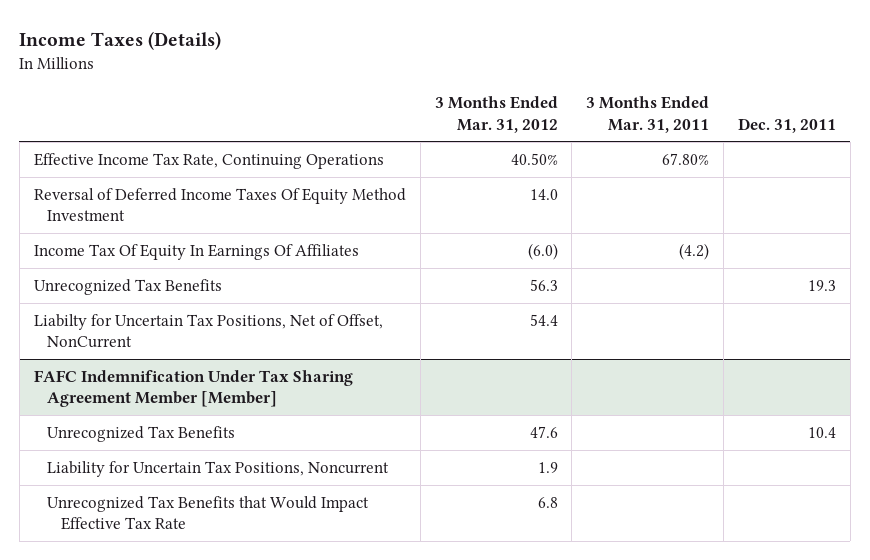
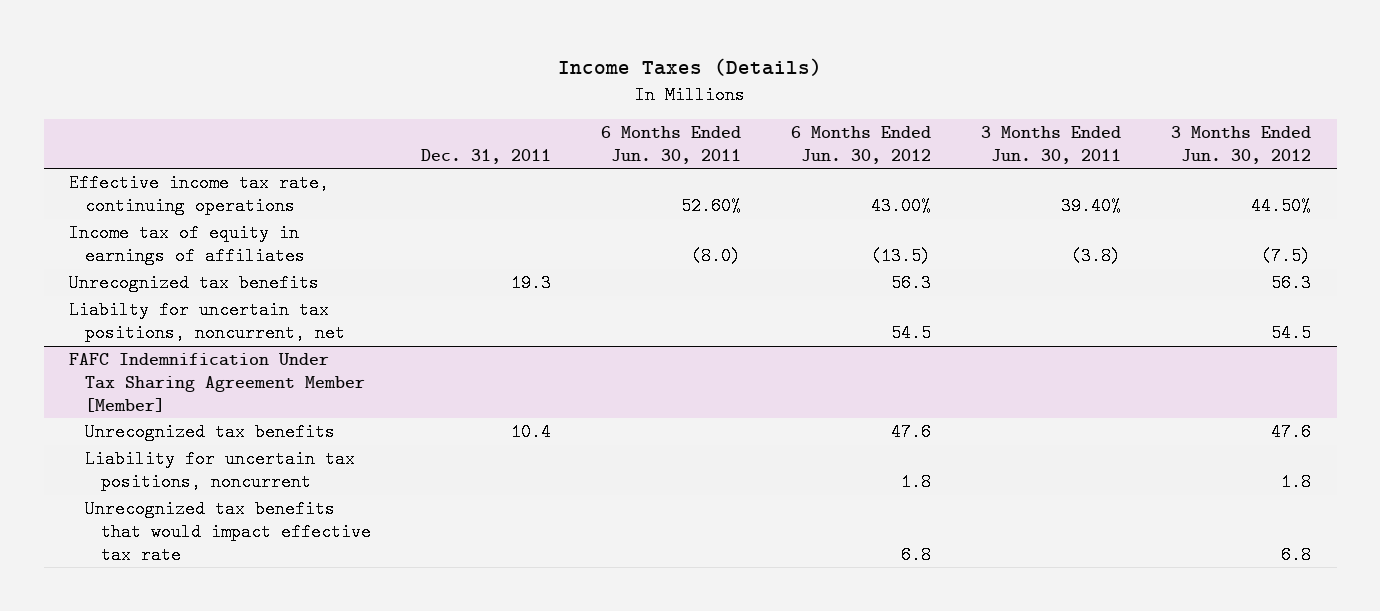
- | 3 Months Ended Mar. 31, 2012 | 3 Months Ended Mar. 31, 2011 | Dec. 31, 2011
+ | Dec. 31, 2011 | 6 Months Ended Jun. 30, 2011 | 6 Months Ended Jun. 30, 2012 | 3 Months Ended Jun. 30, 2011 | 3 Months Ended Jun. 30, 2012
- Effective Income Tax Rate, Continuing Operations | 40.50% | 67.80% |
- Reversal of Deferred Income Taxes Of Equity Method Investment | 14.0 | |
- Income Tax Of Equity In Earnings Of Affiliates | (6.0) | (4.2) |
- Unrecognized Tax Benefits | 56.3 | | 19.3
- Liabilty for Uncertain Tax Positions, Net of Offset, NonCurrent | 54.4 | |
+ Effective income tax rate, continuing operations | | 52.60% | 43.00% | 39.40% | 44.50%
+ Income tax of equity in earnings of affiliates | | (8.0) | (13.5) | (3.8) | (7.5)
+ Unrecognized tax benefits | 19.3 | | 56.3 | | 56.3
+ Liabilty for uncertain tax positions, noncurrent, net | | | 54.5 | | 54.5
@ FAFC Indemnification Under Tax Sharing Agreement Member [Member]
- Unrecognized Tax Benefits | 47.6 | | 10.4
- Liability for Uncertain Tax Positions, Noncurrent | 1.9 | |
- Unrecognized Tax Benefits that Would Impact Effective Tax Rate | 6.8 | |
+ Unrecognized tax benefits | 10.4 | | 47.6 | | 47.6
+ Liability for uncertain tax positions, noncurrent | | | 1.8 | | 1.8
+ Unrecognized tax benefits that would impact effective tax rate | | | 6.8 | | 6.8

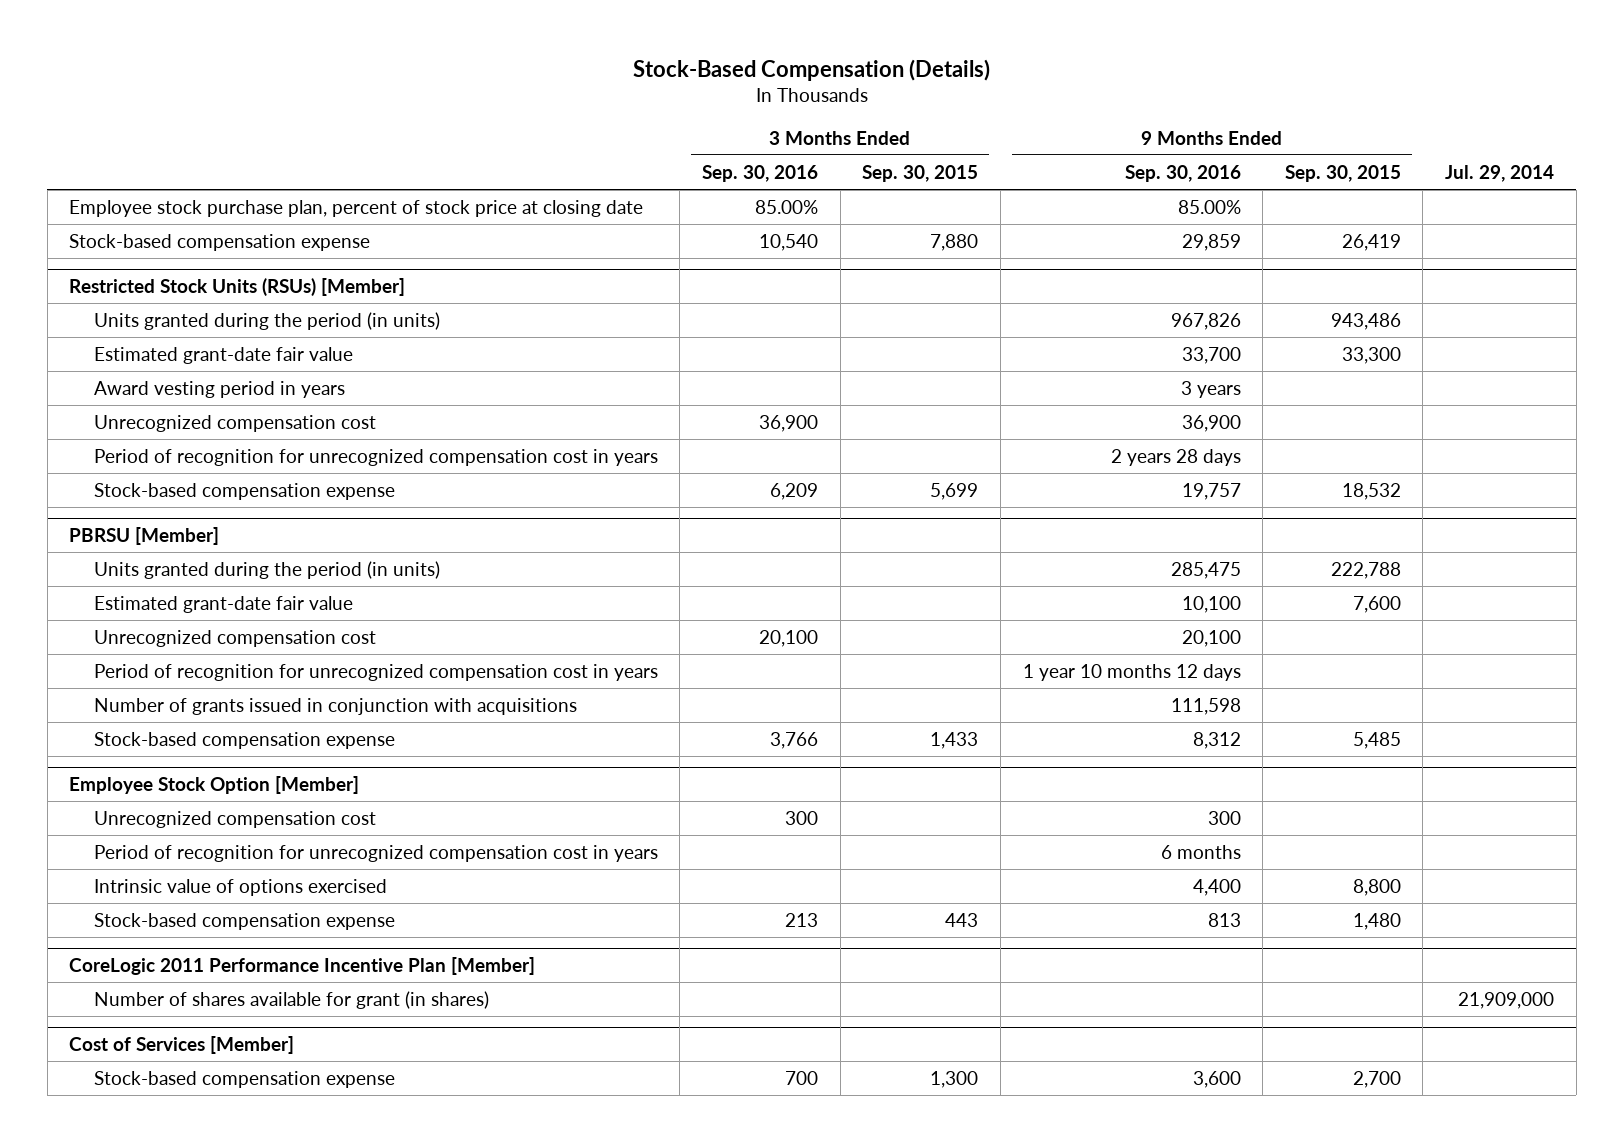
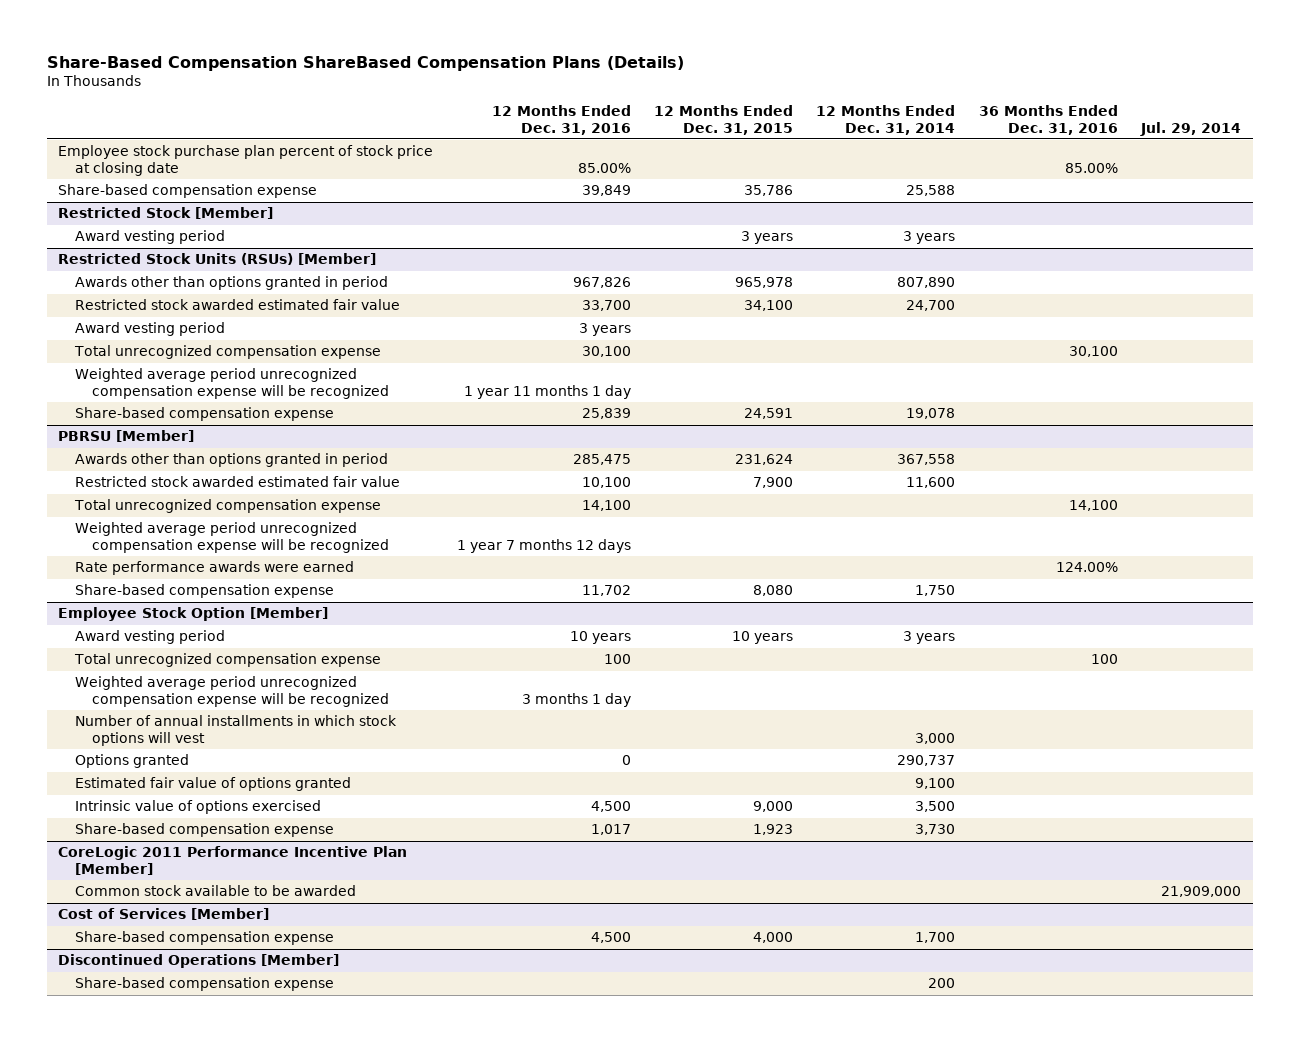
- Stock-Based Compensation (Details)
+ Share-Based Compensation ShareBased Compensation Plans (Details)
- | 3 Months Ended Sep. 30, 2016 | 3 Months Ended Sep. 30, 2015 | 9 Months Ended Sep. 30, 2016 | 9 Months Ended Sep. 30, 2015 | Jul. 29, 2014
+ | 12 Months Ended Dec. 31, 2016 | 12 Months Ended Dec. 31, 2015 | 12 Months Ended Dec. 31, 2014 | 36 Months Ended Dec. 31, 2016 | Jul. 29, 2014
- Employee stock purchase plan, percent of stock price at closing date | 85.00% | | 85.00% | |
- Stock-based compensation expense | 10,540 | 7,880 | 29,859 | 26,419 |
+ Employee stock purchase plan percent of stock price at closing date | 85.00% | | | 85.00% |
+ Share-based compensation expense | 39,849 | 35,786 | 25,588 | |
+ Restricted Stock [Member]
+ Award vesting period | | 3 years | 3 years | |
@ Restricted Stock Units (RSUs) [Member]
- Units granted during the period (in units) | | | 967,826 | 943,486 |
- Estimated grant-date fair value | | | 33,700 | 33,300 |
- Award vesting period in years | | | 3 years | |
- Unrecognized compensation cost | 36,900 | | 36,900 | |
- Period of recognition for unrecognized compensation cost in years | | | 2 years 28 days | |
- Stock-based compensation expense | 6,209 | 5,699 | 19,757 | 18,532 |
+ Awards other than options granted in period | 967,826 | 965,978 | 807,890 | |
+ Restricted stock awarded estimated fair value | 33,700 | 34,100 | 24,700 | |
+ Award vesting period | 3 years | | | |
+ Total unrecognized compensation expense | 30,100 | | | 30,100 |
+ Weighted average period unrecognized compensation expense will be recognized | 1 year 11 months 1 day | | | |
+ Share-based compensation expense | 25,839 | 24,591 | 19,078 | |
@ PBRSU [Member]
- Units granted during the period (in units) | | | 285,475 | 222,788 |
- Estimated grant-date fair value | | | 10,100 | 7,600 |
- Unrecognized compensation cost | 20,100 | | 20,100 | |
- Period of recognition for unrecognized compensation cost in years | | | 1 year 10 months 12 days | |
- Number of grants issued in conjunction with acquisitions | | | 111,598 | |
- Stock-based compensation expense | 3,766 | 1,433 | 8,312 | 5,485 |
+ Awards other than options granted in period | 285,475 | 231,624 | 367,558 | |
+ Restricted stock awarded estimated fair value | 10,100 | 7,900 | 11,600 | |
+ Total unrecognized compensation expense | 14,100 | | | 14,100 |
+ Weighted average period unrecognized compensation expense will be recognized | 1 year 7 months 12 days | | | |
+ Rate performance awards were earned | | | | 124.00% |
+ Share-based compensation expense | 11,702 | 8,080 | 1,750 | |
@ Employee Stock Option [Member]
- Unrecognized compensation cost | 300 | | 300 | |
- Period of recognition for unrecognized compensation cost in years | | | 6 months | |
+ Award vesting period | 10 years | 10 years | 3 years | |
+ Total unrecognized compensation expense | 100 | | | 100 |
+ Weighted average period unrecognized compensation expense will be recognized | 3 months 1 day | | | |
+ Number of annual installments in which stock options will vest | | | 3,000 | |
+ Options granted | 0 | | 290,737 | |
+ Estimated fair value of options granted | | | 9,100 | |
- Stock-based compensation expense | 213 | 443 | 813 | 1,480 |
+ Share-based compensation expense | 1,017 | 1,923 | 3,730 | |
@ CoreLogic 2011 Performance Incentive Plan [Member]
- Number of shares available for grant (in shares) | | | | | 21,909,000
+ Common stock available to be awarded | | | | | 21,909,000
@ Cost of Services [Member]
- Stock-based compensation expense | 700 | 1,300 | 3,600 | 2,700 |
+ Share-based compensation expense | 4,500 | 4,000 | 1,700 | |
+ Discontinued Operations [Member]
+ Share-based compensation expense | | | 200 | |

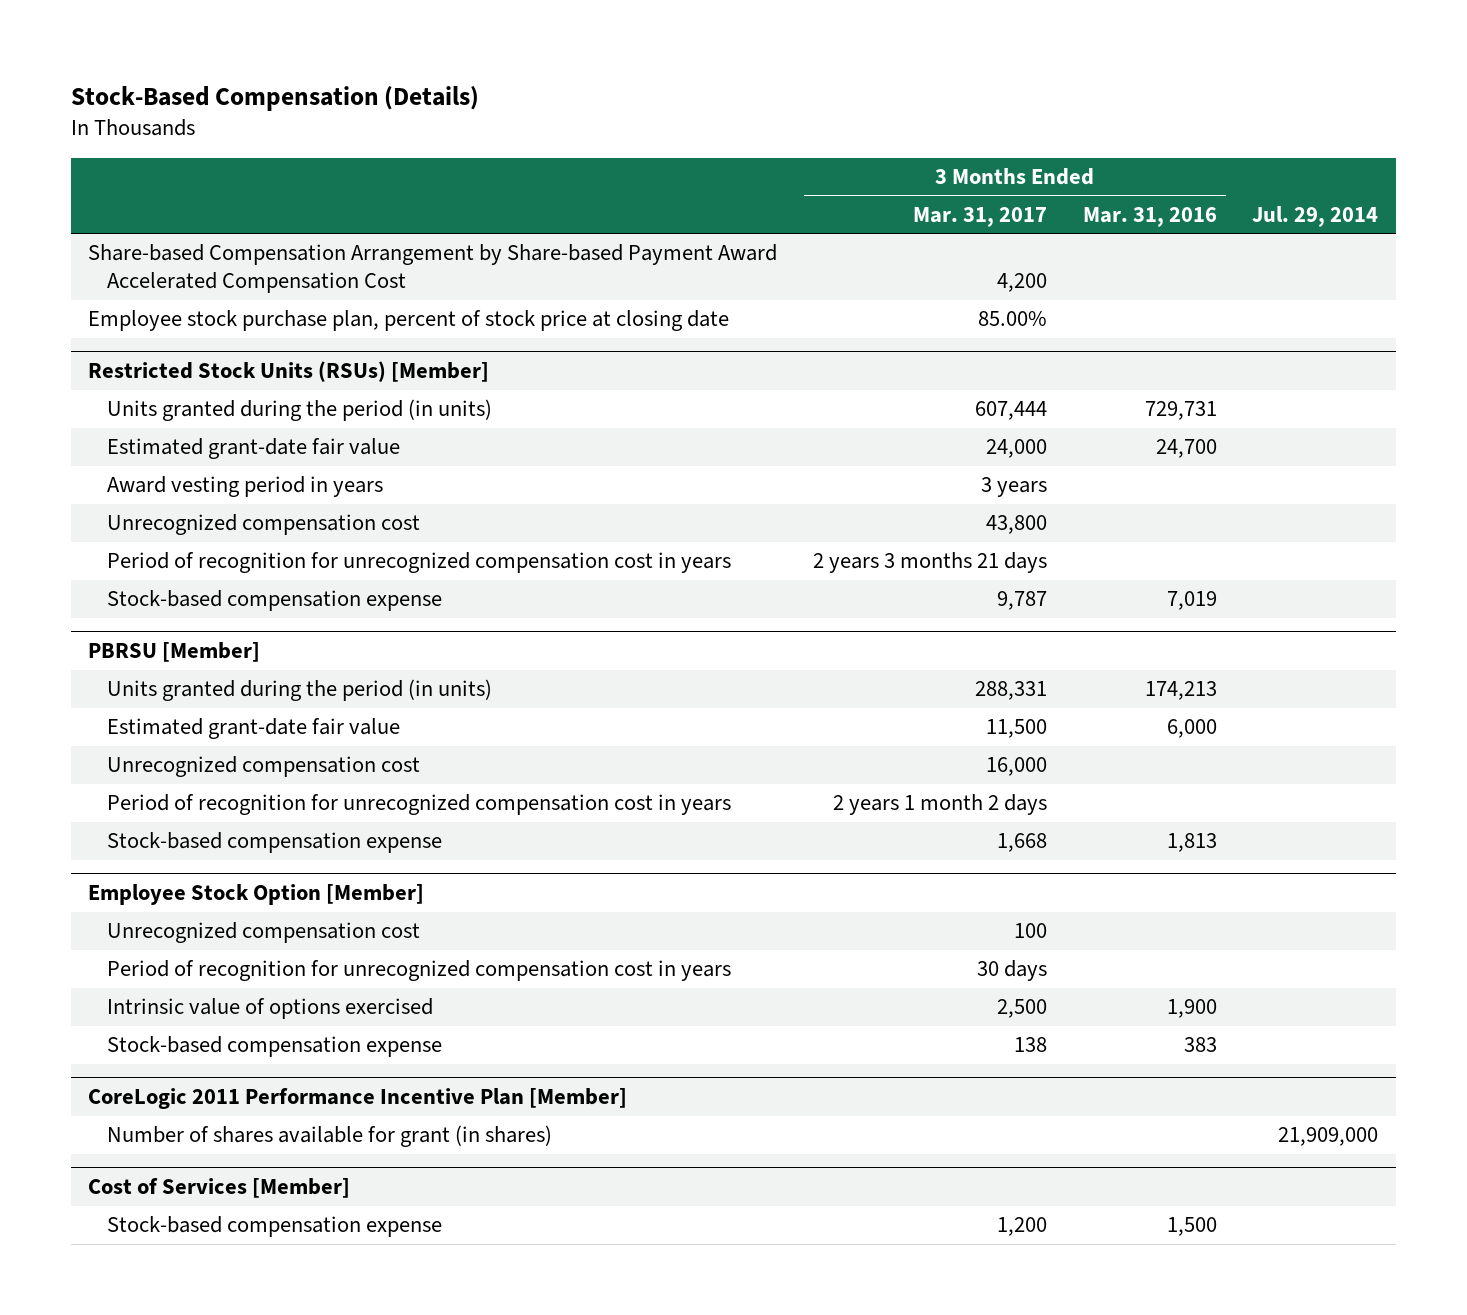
- Share-Based Compensation ShareBased Compensation Plans (Details)
+ Stock-Based Compensation (Details)
- | 12 Months Ended Dec. 31, 2016 | 12 Months Ended Dec. 31, 2015 | 12 Months Ended Dec. 31, 2014 | 36 Months Ended Dec. 31, 2016 | Jul. 29, 2014
+ | 3 Months Ended Mar. 31, 2017 | 3 Months Ended Mar. 31, 2016 | Jul. 29, 2014
- Employee stock purchase plan percent of stock price at closing date | 85.00% | | | 85.00% |
- Share-based compensation expense | 39,849 | 35,786 | 25,588 | |
- Restricted Stock [Member]
- Award vesting period | | 3 years | 3 years | |
+ Share-based Compensation Arrangement by Share-based Payment Award Accelerated Compensation Cost | 4,200 | |
+ Employee stock purchase plan, percent of stock price at closing date | 85.00% | |
@ Restricted Stock Units (RSUs) [Member]
- Awards other than options granted in period | 967,826 | 965,978 | 807,890 | |
- Restricted stock awarded estimated fair value | 33,700 | 34,100 | 24,700 | |
- Award vesting period | 3 years | | | |
- Total unrecognized compensation expense | 30,100 | | | 30,100 |
- Weighted average period unrecognized compensation expense will be recognized | 1 year 11 months 1 day | | | |
- Share-based compensation expense | 25,839 | 24,591 | 19,078 | |
+ Units granted during the period (in units) | 607,444 | 729,731 |
+ Estimated grant-date fair value | 24,000 | 24,700 |
+ Award vesting period in years | 3 years | |
+ Unrecognized compensation cost | 43,800 | |
+ Period of recognition for unrecognized compensation cost in years | 2 years 3 months 21 days | |
+ Stock-based compensation expense | 9,787 | 7,019 |
@ PBRSU [Member]
- Awards other than options granted in period | 285,475 | 231,624 | 367,558 | |
- Restricted stock awarded estimated fair value | 10,100 | 7,900 | 11,600 | |
- Total unrecognized compensation expense | 14,100 | | | 14,100 |
- Weighted average period unrecognized compensation expense will be recognized | 1 year 7 months 12 days | | | |
- Rate performance awards were earned | | | | 124.00% |
- Share-based compensation expense | 11,702 | 8,080 | 1,750 | |
+ Units granted during the period (in units) | 288,331 | 174,213 |
+ Estimated grant-date fair value | 11,500 | 6,000 |
+ Unrecognized compensation cost | 16,000 | |
+ Period of recognition for unrecognized compensation cost in years | 2 years 1 month 2 days | |
+ Stock-based compensation expense | 1,668 | 1,813 |
@ Employee Stock Option [Member]
- Award vesting period | 10 years | 10 years | 3 years | |
- Total unrecognized compensation expense | 100 | | | 100 |
- Weighted average period unrecognized compensation expense will be recognized | 3 months 1 day | | | |
- Number of annual installments in which stock options will vest | | | 3,000 | |
- Options granted | 0 | | 290,737 | |
- Estimated fair value of options granted | | | 9,100 | |
+ Unrecognized compensation cost | 100 | |
+ Period of recognition for unrecognized compensation cost in years | 30 days | |
- Share-based compensation expense | 1,017 | 1,923 | 3,730 | |
+ Stock-based compensation expense | 138 | 383 |
@ CoreLogic 2011 Performance Incentive Plan [Member]
- Common stock available to be awarded | | | | | 21,909,000
+ Number of shares available for grant (in shares) | | | 21,909,000
@ Cost of Services [Member]
- Share-based compensation expense | 4,500 | 4,000 | 1,700 | |
- Discontinued Operations [Member]
- Share-based compensation expense | | | 200 | |
@ Cost of Services [Member]
+ Stock-based compensation expense | 1,200 | 1,500 |

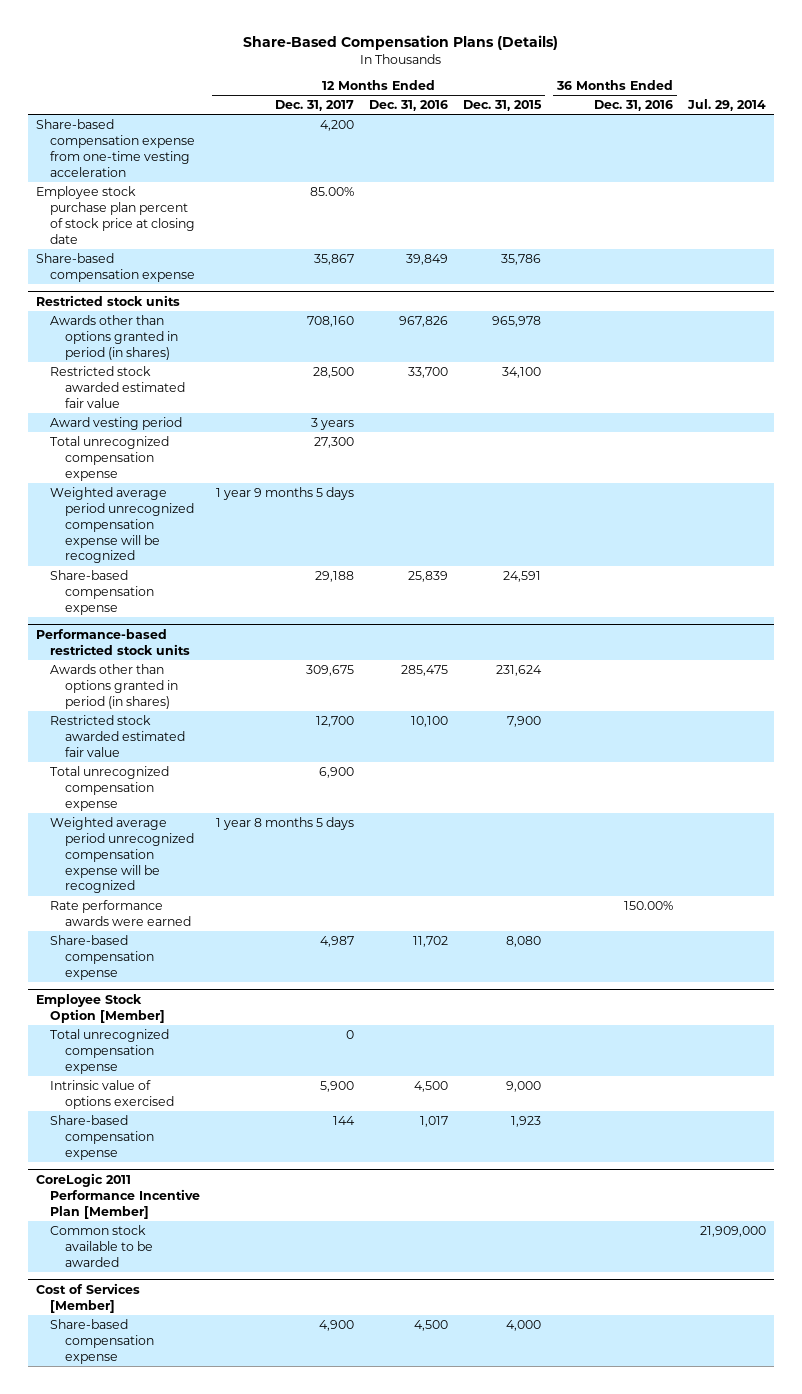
- Stock-Based Compensation (Details)
+ Share-Based Compensation Plans (Details)
- | 3 Months Ended Mar. 31, 2017 | 3 Months Ended Mar. 31, 2016 | Jul. 29, 2014
+ | 12 Months Ended Dec. 31, 2017 | 12 Months Ended Dec. 31, 2016 | 12 Months Ended Dec. 31, 2015 | 36 Months Ended Dec. 31, 2016 | Jul. 29, 2014
- Share-based Compensation Arrangement by Share-based Payment Award Accelerated Compensation Cost | 4,200 | |
- Employee stock purchase plan, percent of stock price at closing date | 85.00% | |
- Restricted Stock Units (RSUs) [Member]
- Units granted during the period (in units) | 607,444 | 729,731 |
- Estimated grant-date fair value | 24,000 | 24,700 |
- Award vesting period in years | 3 years | |
- Unrecognized compensation cost | 43,800 | |
- Period of recognition for unrecognized compensation cost in years | 2 years 3 months 21 days | |
- Stock-based compensation expense | 9,787 | 7,019 |
- PBRSU [Member]
- Units granted during the period (in units) | 288,331 | 174,213 |
- Estimated grant-date fair value | 11,500 | 6,000 |
- Unrecognized compensation cost | 16,000 | |
- Period of recognition for unrecognized compensation cost in years | 2 years 1 month 2 days | |
- Stock-based compensation expense | 1,668 | 1,813 |
+ Share-based compensation expense from one-time vesting acceleration | 4,200 | | | |
+ Employee stock purchase plan percent of stock price at closing date | 85.00% | | | |
+ Share-based compensation expense | 35,867 | 39,849 | 35,786 | |
+ Restricted stock units
+ Awards other than options granted in period (in shares) | 708,160 | 967,826 | 965,978 | |
+ Restricted stock awarded estimated fair value | 28,500 | 33,700 | 34,100 | |
+ Award vesting period | 3 years | | | |
+ Total unrecognized compensation expense | 27,300 | | | |
+ Weighted average period unrecognized compensation expense will be recognized | 1 year 9 months 5 days | | | |
+ Share-based compensation expense | 29,188 | 25,839 | 24,591 | |
+ Performance-based restricted stock units
+ Awards other than options granted in period (in shares) | 309,675 | 285,475 | 231,624 | |
+ Restricted stock awarded estimated fair value | 12,700 | 10,100 | 7,900 | |
+ Total unrecognized compensation expense | 6,900 | | | |
+ Weighted average period unrecognized compensation expense will be recognized | 1 year 8 months 5 days | | | |
+ Rate performance awards were earned | | | | 150.00% |
+ Share-based compensation expense | 4,987 | 11,702 | 8,080 | |
@ Employee Stock Option [Member]
- Unrecognized compensation cost | 100 | |
- Period of recognition for unrecognized compensation cost in years | 30 days | |
+ Total unrecognized compensation expense | 0 | | | |
- Stock-based compensation expense | 138 | 383 |
+ Share-based compensation expense | 144 | 1,017 | 1,923 | |
@ CoreLogic 2011 Performance Incentive Plan [Member]
- Number of shares available for grant (in shares) | | | 21,909,000
+ Common stock available to be awarded | | | | | 21,909,000
@ Cost of Services [Member]
- Stock-based compensation expense | 1,200 | 1,500 |
+ Share-based compensation expense | 4,900 | 4,500 | 4,000 | |

